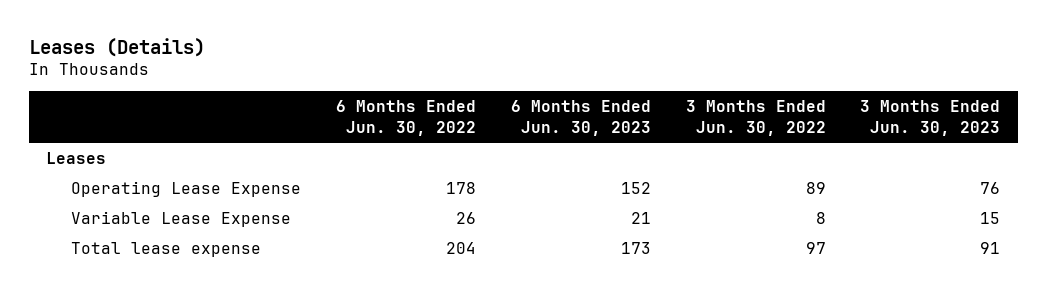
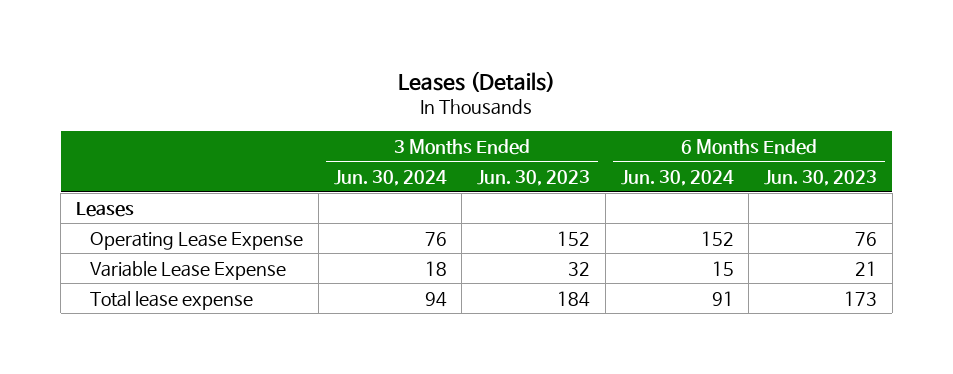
- | 6 Months Ended Jun. 30, 2022 | 6 Months Ended Jun. 30, 2023 | 3 Months Ended Jun. 30, 2022 | 3 Months Ended Jun. 30, 2023
+ | 3 Months Ended Jun. 30, 2024 | 3 Months Ended Jun. 30, 2023 | 6 Months Ended Jun. 30, 2024 | 6 Months Ended Jun. 30, 2023
- Operating Lease Expense | 178 | 152 | 89 | 76
- Variable Lease Expense | 26 | 21 | 8 | 15
- Total lease expense | 204 | 173 | 97 | 91
+ Operating Lease Expense | 76 | 152 | 152 | 76
+ Variable Lease Expense | 18 | 32 | 15 | 21
+ Total lease expense | 94 | 184 | 91 | 173

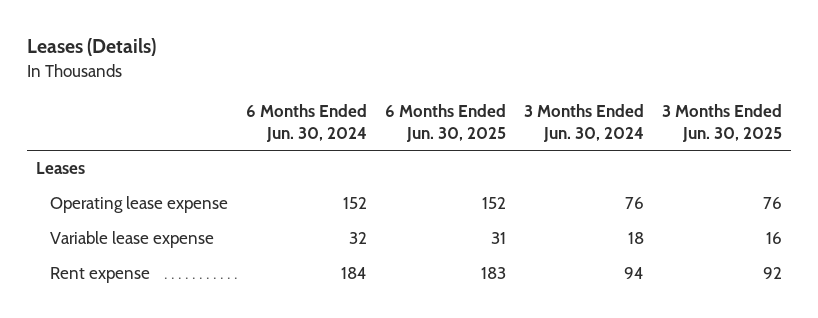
- | 3 Months Ended Jun. 30, 2024 | 3 Months Ended Jun. 30, 2023 | 6 Months Ended Jun. 30, 2024 | 6 Months Ended Jun. 30, 2023
+ | 6 Months Ended Jun. 30, 2024 | 6 Months Ended Jun. 30, 2025 | 3 Months Ended Jun. 30, 2024 | 3 Months Ended Jun. 30, 2025
- Operating Lease Expense | 76 | 152 | 152 | 76
- Variable Lease Expense | 18 | 32 | 15 | 21
- Total lease expense | 94 | 184 | 91 | 173
+ Operating lease expense | 152 | 152 | 76 | 76
+ Variable lease expense | 32 | 31 | 18 | 16
+ Rent expense | 184 | 183 | 94 | 92

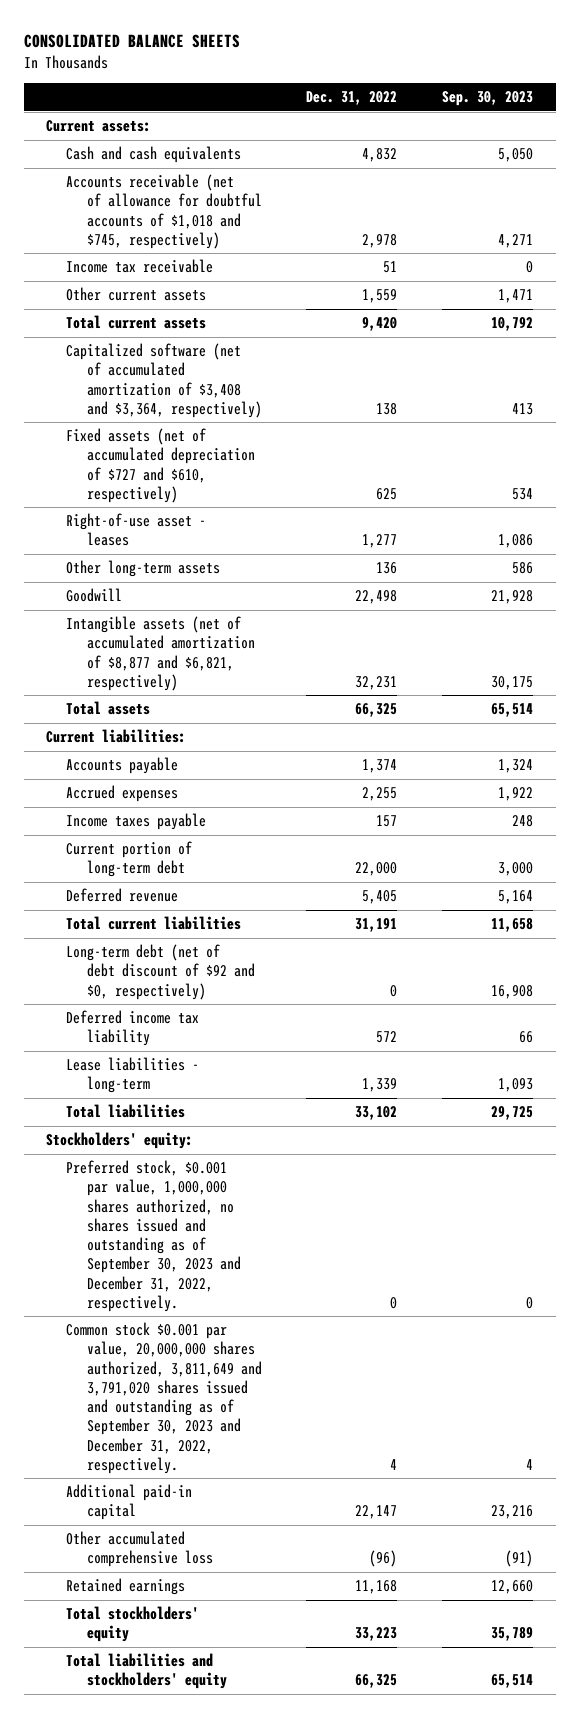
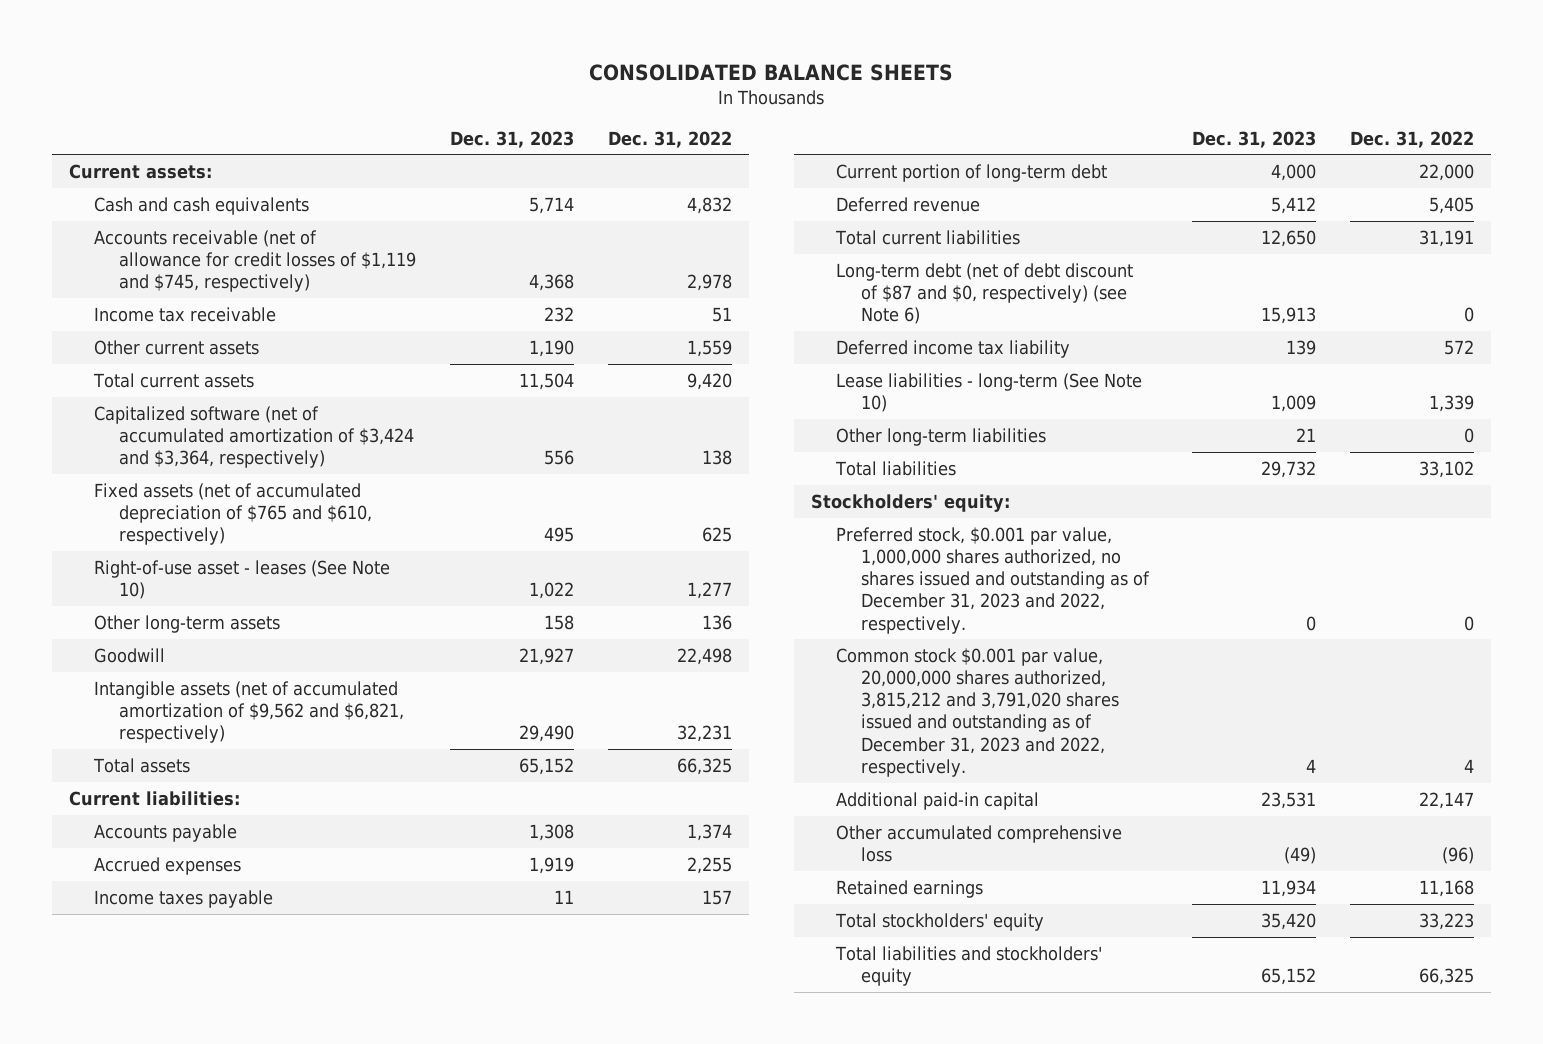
- | Dec. 31, 2022 | Sep. 30, 2023
+ | Dec. 31, 2023 | Dec. 31, 2022
- Accounts receivable (net of allowance for doubtful accounts of $1,018 and $745, respectively) | 2,978 | 4,271
+ Accounts receivable (net of allowance for credit losses of $1,119 and $745, respectively) | 4,368 | 2,978
- Capitalized software (net of accumulated amortization of $3,408 and $3,364, respectively) | 138 | 413
- Fixed assets (net of accumulated depreciation of $727 and $610, respectively) | 625 | 534
- Right-of-use asset - leases | 1,277 | 1,086
+ Capitalized software (net of accumulated amortization of $3,424 and $3,364, respectively) | 556 | 138
+ Fixed assets (net of accumulated depreciation of $765 and $610, respectively) | 495 | 625
+ Right-of-use asset - leases (See Note 10) | 1,022 | 1,277
- Intangible assets (net of accumulated amortization of $8,877 and $6,821, respectively) | 32,231 | 30,175
+ Intangible assets (net of accumulated amortization of $9,562 and $6,821, respectively) | 29,490 | 32,231
- Long-term debt (net of debt discount of $92 and $0, respectively) | 0 | 16,908
+ Long-term debt (net of debt discount of $87 and $0, respectively) (see Note 6) | 15,913 | 0
- Lease liabilities - long-term | 1,339 | 1,093
+ Lease liabilities - long-term (See Note 10) | 1,009 | 1,339
+ Other long-term liabilities | 21 | 0
- Preferred stock, $0.001 par value, 1,000,000 shares authorized, no shares issued and outstanding as of September 30, 2023 and December 31, 2022, respectively. | 0 | 0
- Common stock $0.001 par value, 20,000,000 shares authorized, 3,811,649 and 3,791,020 shares issued and outstanding as of September 30, 2023 and December 31, 2022, respectively. | 4 | 4
+ Preferred stock, $0.001 par value, 1,000,000 shares authorized, no shares issued and outstanding as of December 31, 2023 and 2022, respectively. | 0 | 0
+ Common stock $0.001 par value, 20,000,000 shares authorized, 3,815,212 and 3,791,020 shares issued and outstanding as of December 31, 2023 and 2022, respectively. | 4 | 4

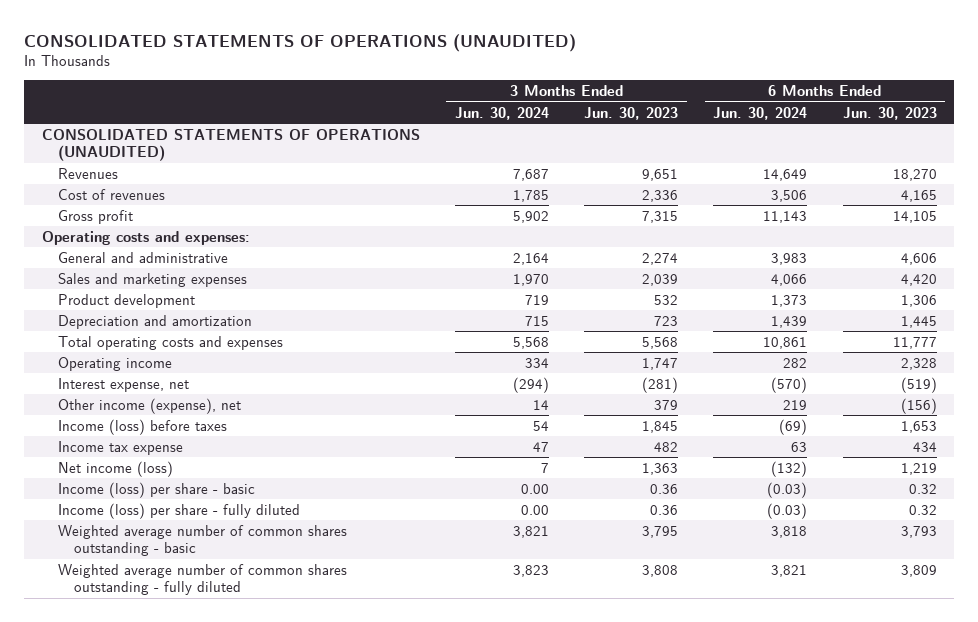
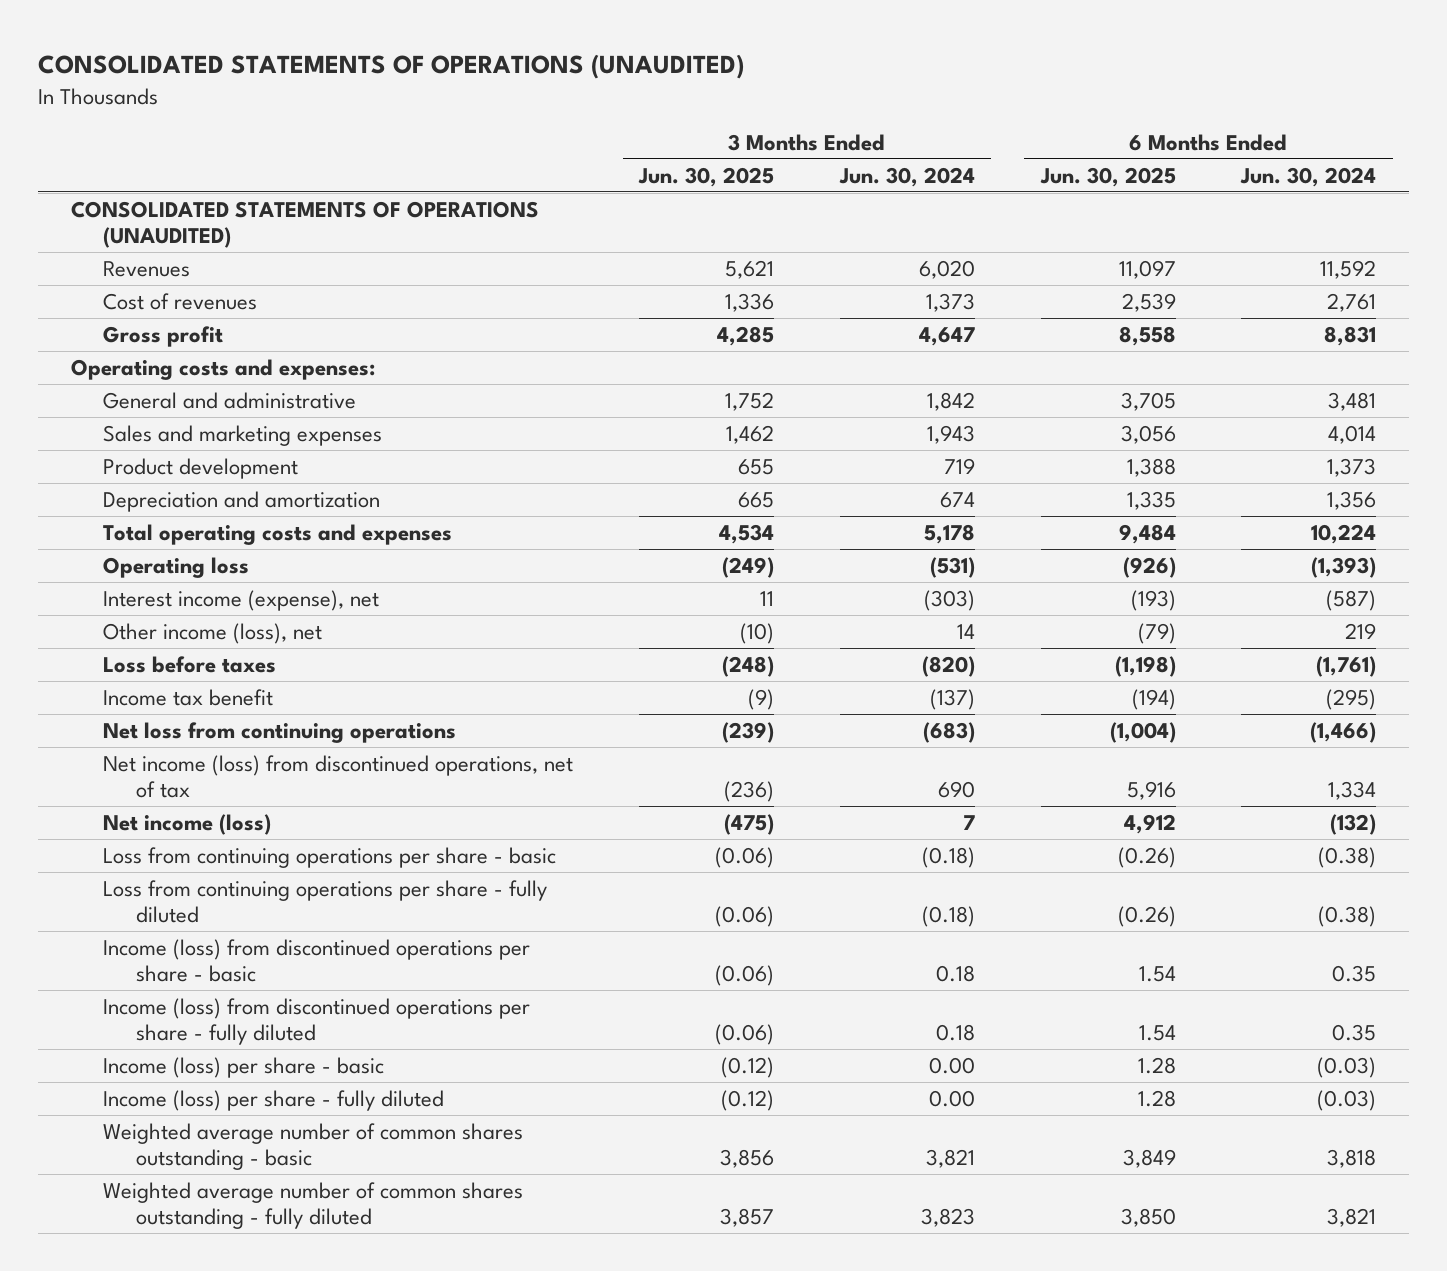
- | 3 Months Ended Jun. 30, 2024 | 3 Months Ended Jun. 30, 2023 | 6 Months Ended Jun. 30, 2024 | 6 Months Ended Jun. 30, 2023
+ | 3 Months Ended Jun. 30, 2025 | 3 Months Ended Jun. 30, 2024 | 6 Months Ended Jun. 30, 2025 | 6 Months Ended Jun. 30, 2024
- Revenues | 7,687 | 9,651 | 14,649 | 18,270
- Cost of revenues | 1,785 | 2,336 | 3,506 | 4,165
- Gross profit | 5,902 | 7,315 | 11,143 | 14,105
+ Revenues | 5,621 | 6,020 | 11,097 | 11,592
+ Cost of revenues | 1,336 | 1,373 | 2,539 | 2,761
+ Gross profit | 4,285 | 4,647 | 8,558 | 8,831
- General and administrative | 2,164 | 2,274 | 3,983 | 4,606
- Sales and marketing expenses | 1,970 | 2,039 | 4,066 | 4,420
+ General and administrative | 1,752 | 1,842 | 3,705 | 3,481
+ Sales and marketing expenses | 1,462 | 1,943 | 3,056 | 4,014
- Depreciation and amortization | 715 | 723 | 1,439 | 1,445
- Total operating costs and expenses | 5,568 | 5,568 | 10,861 | 11,777
- Operating income | 334 | 1,747 | 282 | 2,328
- Interest expense, net | (294) | (281) | (570) | (519)
- Other income (expense), net | 14 | 379 | 219 | (156)
- Income (loss) before taxes | 54 | 1,845 | (69) | 1,653
- Income tax expense | 47 | 482 | 63 | 434
+ Depreciation and amortization | 665 | 674 | 1,335 | 1,356
+ Total operating costs and expenses | 4,534 | 5,178 | 9,484 | 10,224
+ Operating loss | (249) | (531) | (926) | (1,393)
+ Interest income (expense), net | 11 | (303) | (193) | (587)
+ Other income (loss), net | (10) | 14 | (79) | 219
+ Loss before taxes | (248) | (820) | (1,198) | (1,761)
+ Income tax benefit | (9) | (137) | (194) | (295)
+ Net loss from continuing operations | (239) | (683) | (1,004) | (1,466)
+ Net income (loss) from discontinued operations, net of tax | (236) | 690 | 5,916 | 1,334
+ Loss from continuing operations per share - basic | (0.06) | (0.18) | (0.26) | (0.38)
+ Loss from continuing operations per share - fully diluted | (0.06) | (0.18) | (0.26) | (0.38)
+ Income (loss) from discontinued operations per share - basic | (0.06) | 0.18 | 1.54 | 0.35
+ Income (loss) from discontinued operations per share - fully diluted | (0.06) | 0.18 | 1.54 | 0.35

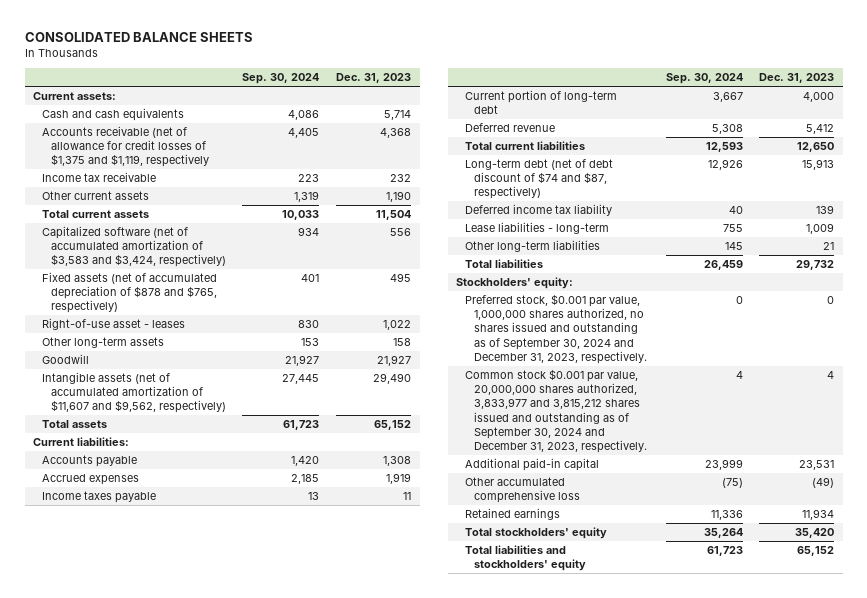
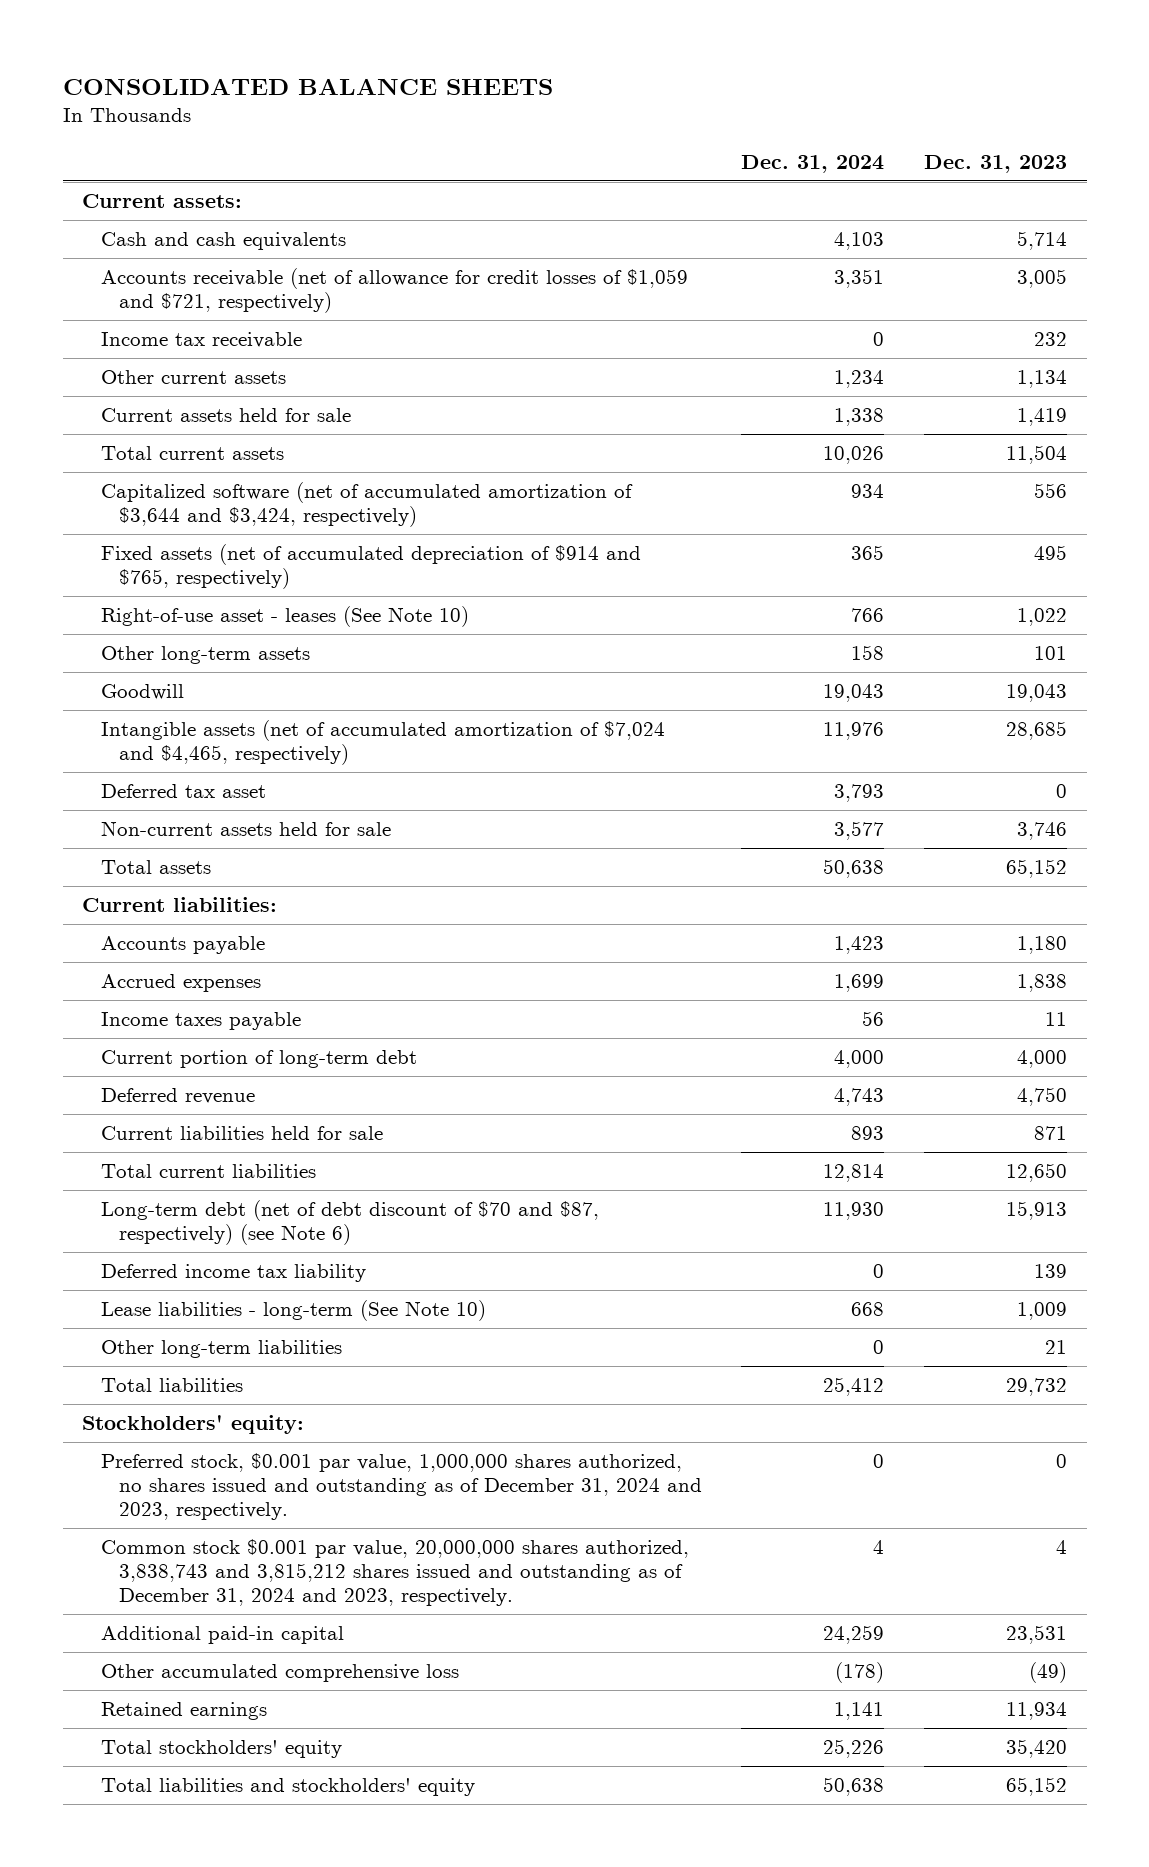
- | Sep. 30, 2024 | Dec. 31, 2023
+ | Dec. 31, 2024 | Dec. 31, 2023
- Accounts receivable (net of allowance for credit losses of $1,375 and $1,119, respectively | 4,405 | 4,368
+ Accounts receivable (net of allowance for credit losses of $1,059 and $721, respectively) | 3,351 | 3,005
- Other current assets | 1,319 | 1,190
+ Other current assets | 1,234 | 1,134
+ Current assets held for sale | 1,338 | 1,419
- Capitalized software (net of accumulated amortization of $3,583 and $3,424, respectively) | 934 | 556
- Fixed assets (net of accumulated depreciation of $878 and $765, respectively) | 401 | 495
- Right-of-use asset - leases | 830 | 1,022
- Other long-term assets | 153 | 158
- Goodwill | 21,927 | 21,927
- Intangible assets (net of accumulated amortization of $11,607 and $9,562, respectively) | 27,445 | 29,490
+ Capitalized software (net of accumulated amortization of $3,644 and $3,424, respectively) | 934 | 556
+ Fixed assets (net of accumulated depreciation of $914 and $765, respectively) | 365 | 495
+ Right-of-use asset - leases (See Note 10) | 766 | 1,022
+ Other long-term assets | 158 | 101
+ Goodwill | 19,043 | 19,043
+ Intangible assets (net of accumulated amortization of $7,024 and $4,465, respectively) | 11,976 | 28,685
+ Deferred tax asset | 3,793 | 0
+ Non-current assets held for sale | 3,577 | 3,746
- Accounts payable | 1,420 | 1,308
- Accrued expenses | 2,185 | 1,919
+ Accounts payable | 1,423 | 1,180
+ Accrued expenses | 1,699 | 1,838
- Deferred revenue | 5,308 | 5,412
+ Deferred revenue | 4,743 | 4,750
+ Current liabilities held for sale | 893 | 871
- Long-term debt (net of debt discount of $74 and $87, respectively) | 12,926 | 15,913
+ Long-term debt (net of debt discount of $70 and $87, respectively) (see Note 6) | 11,930 | 15,913
- Lease liabilities - long-term | 755 | 1,009
+ Lease liabilities - long-term (See Note 10) | 668 | 1,009
- Preferred stock, $0.001 par value, 1,000,000 shares authorized, no shares issued and outstanding as of September 30, 2024 and December 31, 2023, respectively. | 0 | 0
- Common stock $0.001 par value, 20,000,000 shares authorized, 3,833,977 and 3,815,212 shares issued and outstanding as of September 30, 2024 and December 31, 2023, respectively. | 4 | 4
+ Preferred stock, $0.001 par value, 1,000,000 shares authorized, no shares issued and outstanding as of December 31, 2024 and 2023, respectively. | 0 | 0
+ Common stock $0.001 par value, 20,000,000 shares authorized, 3,838,743 and 3,815,212 shares issued and outstanding as of December 31, 2024 and 2023, respectively. | 4 | 4

